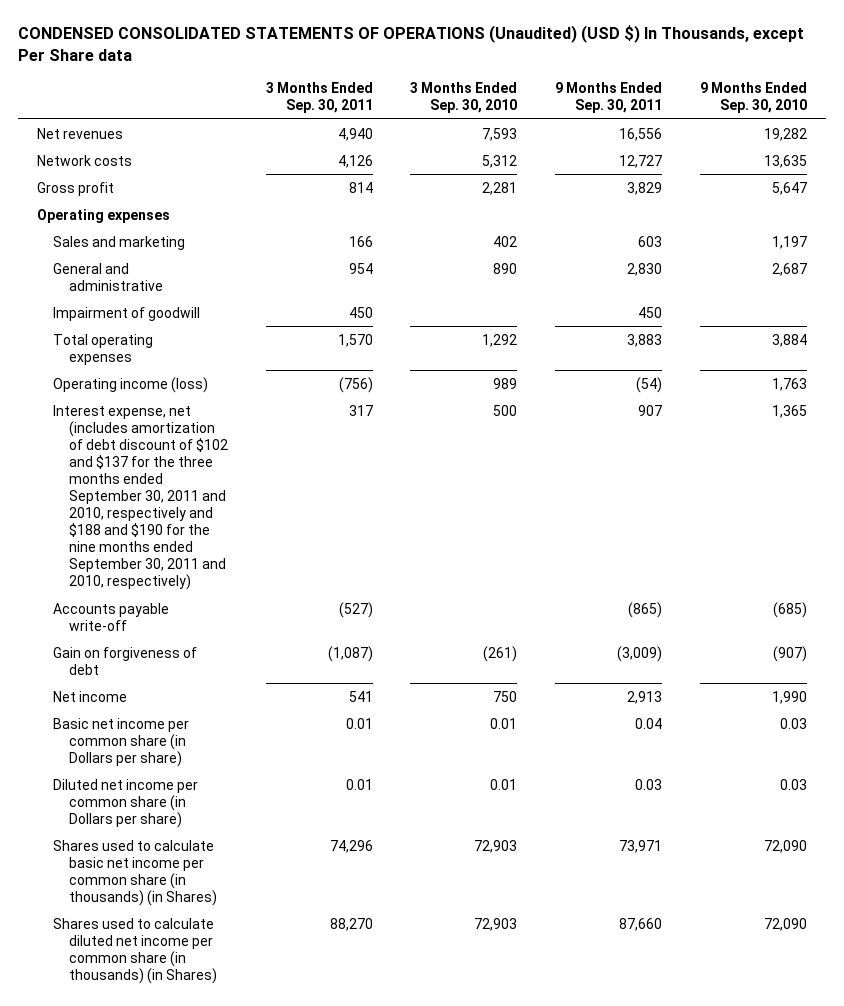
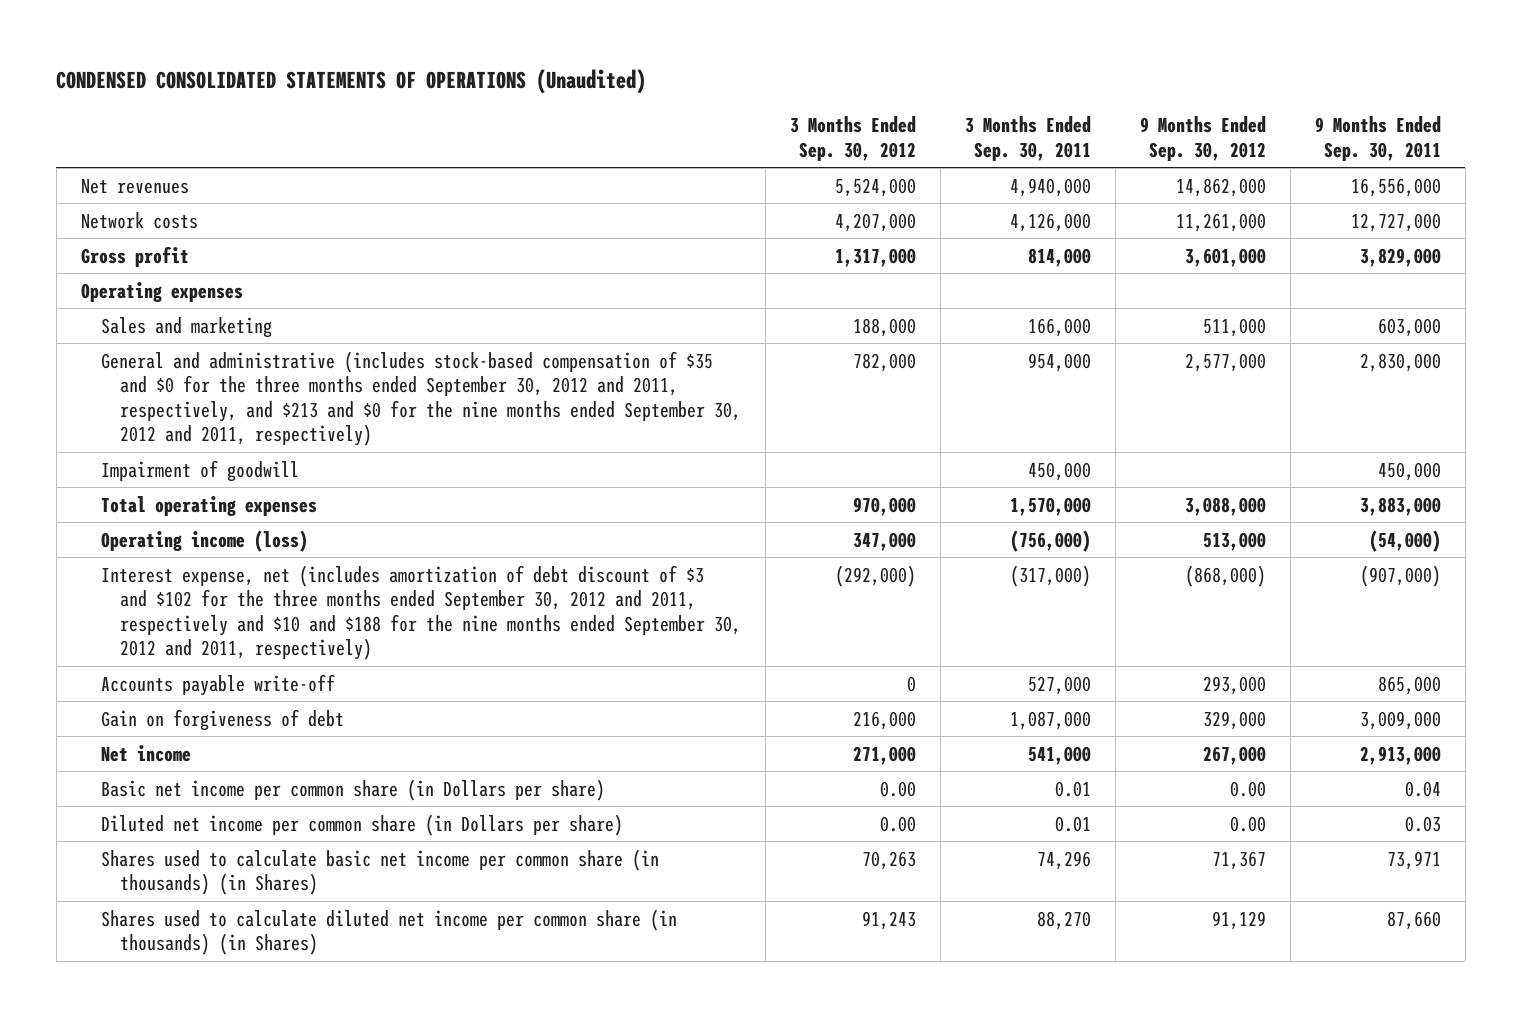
- CONDENSED CONSOLIDATED STATEMENTS OF OPERATIONS (Unaudited) (USD $) In Thousands, except Per Share data
+ CONDENSED CONSOLIDATED STATEMENTS OF OPERATIONS (Unaudited)
- | 3 Months Ended Sep. 30, 2011 | 3 Months Ended Sep. 30, 2010 | 9 Months Ended Sep. 30, 2011 | 9 Months Ended Sep. 30, 2010
+ | 3 Months Ended Sep. 30, 2012 | 3 Months Ended Sep. 30, 2011 | 9 Months Ended Sep. 30, 2012 | 9 Months Ended Sep. 30, 2011
- Net revenues | 4,940 | 7,593 | 16,556 | 19,282
- Network costs | 4,126 | 5,312 | 12,727 | 13,635
- Gross profit | 814 | 2,281 | 3,829 | 5,647
+ Net revenues | 5,524,000 | 4,940,000 | 14,862,000 | 16,556,000
+ Network costs | 4,207,000 | 4,126,000 | 11,261,000 | 12,727,000
+ Gross profit | 1,317,000 | 814,000 | 3,601,000 | 3,829,000
- Sales and marketing | 166 | 402 | 603 | 1,197
- General and administrative | 954 | 890 | 2,830 | 2,687
- Impairment of goodwill | 450 | | 450 |
- Total operating expenses | 1,570 | 1,292 | 3,883 | 3,884
- Operating income (loss) | (756) | 989 | (54) | 1,763
- Interest expense, net (includes amortization of debt discount of $102 and $137 for the three months ended September 30, 2011 and 2010, respectively and $188 and $190 for the nine months ended September 30, 2011 and 2010, respectively) | 317 | 500 | 907 | 1,365
- Accounts payable write-off | (527) | | (865) | (685)
- Gain on forgiveness of debt | (1,087) | (261) | (3,009) | (907)
- Net income | 541 | 750 | 2,913 | 1,990
+ Sales and marketing | 188,000 | 166,000 | 511,000 | 603,000
+ General and administrative (includes stock-based compensation of $35 and $0 for the three months ended September 30, 2012 and 2011, respectively, and $213 and $0 for the nine months ended September 30, 2012 and 2011, respectively) | 782,000 | 954,000 | 2,577,000 | 2,830,000
+ Impairment of goodwill | | 450,000 | | 450,000
+ Total operating expenses | 970,000 | 1,570,000 | 3,088,000 | 3,883,000
+ Operating income (loss) | 347,000 | (756,000) | 513,000 | (54,000)
+ Interest expense, net (includes amortization of debt discount of $3 and $102 for the three months ended September 30, 2012 and 2011, respectively and $10 and $188 for the nine months ended September 30, 2012 and 2011, respectively) | (292,000) | (317,000) | (868,000) | (907,000)
+ Accounts payable write-off | 0 | 527,000 | 293,000 | 865,000
+ Gain on forgiveness of debt | 216,000 | 1,087,000 | 329,000 | 3,009,000
+ Net income | 271,000 | 541,000 | 267,000 | 2,913,000

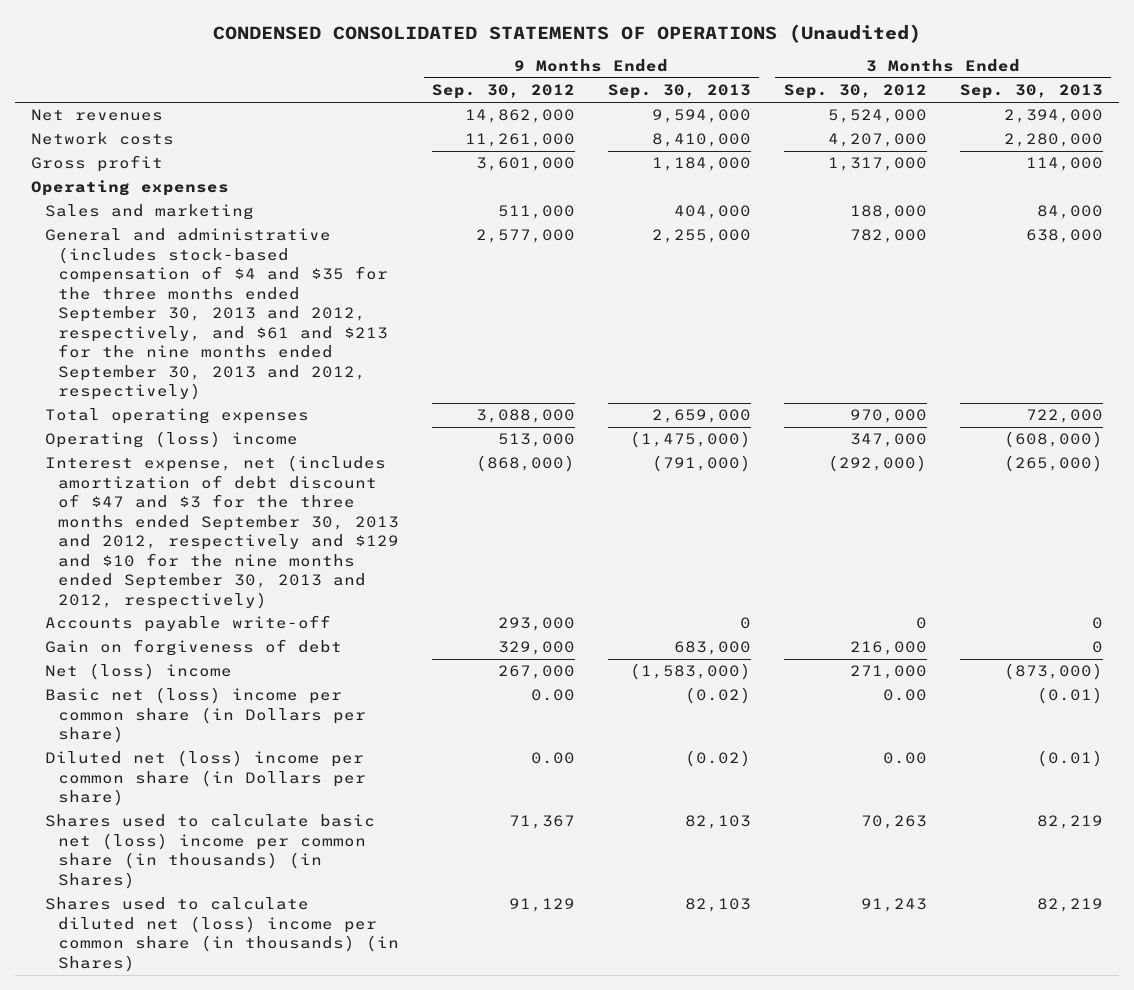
- | 3 Months Ended Sep. 30, 2012 | 3 Months Ended Sep. 30, 2011 | 9 Months Ended Sep. 30, 2012 | 9 Months Ended Sep. 30, 2011
+ | 9 Months Ended Sep. 30, 2012 | 9 Months Ended Sep. 30, 2013 | 3 Months Ended Sep. 30, 2012 | 3 Months Ended Sep. 30, 2013
- General and administrative (includes stock-based compensation of $35 and $0 for the three months ended September 30, 2012 and 2011, respectively, and $213 and $0 for the nine months ended September 30, 2012 and 2011, respectively) | 782,000 | 954,000 | 2,577,000 | 2,830,000
- Impairment of goodwill | | 450,000 | | 450,000
+ General and administrative (includes stock-based compensation of $4 and $35 for the three months ended September 30, 2013 and 2012, respectively, and $61 and $213 for the nine months ended September 30, 2013 and 2012, respectively) | 2,577,000 | 2,255,000 | 782,000 | 638,000
- Operating income (loss) | 347,000 | (756,000) | 513,000 | (54,000)
- Interest expense, net (includes amortization of debt discount of $3 and $102 for the three months ended September 30, 2012 and 2011, respectively and $10 and $188 for the nine months ended September 30, 2012 and 2011, respectively) | (292,000) | (317,000) | (868,000) | (907,000)
+ Operating (loss) income | 513,000 | (1,475,000) | 347,000 | (608,000)
+ Interest expense, net (includes amortization of debt discount of $47 and $3 for the three months ended September 30, 2013 and 2012, respectively and $129 and $10 for the nine months ended September 30, 2013 and 2012, respectively) | (868,000) | (791,000) | (292,000) | (265,000)
- Net income | 271,000 | 541,000 | 267,000 | 2,913,000
- Basic net income per common share (in Dollars per share) | 0.00 | 0.01 | 0.00 | 0.04
- Diluted net income per common share (in Dollars per share) | 0.00 | 0.01 | 0.00 | 0.03
- Shares used to calculate basic net income per common share (in thousands) (in Shares) | 70,263 | 74,296 | 71,367 | 73,971
- Shares used to calculate diluted net income per common share (in thousands) (in Shares) | 91,243 | 88,270 | 91,129 | 87,660
+ Net (loss) income | 267,000 | (1,583,000) | 271,000 | (873,000)
+ Basic net (loss) income per common share (in Dollars per share) | 0.00 | (0.02) | 0.00 | (0.01)
+ Diluted net (loss) income per common share (in Dollars per share) | 0.00 | (0.02) | 0.00 | (0.01)
+ Shares used to calculate basic net (loss) income per common share (in thousands) (in Shares) | 71,367 | 82,103 | 70,263 | 82,219
+ Shares used to calculate diluted net (loss) income per common share (in thousands) (in Shares) | 91,129 | 82,103 | 91,243 | 82,219

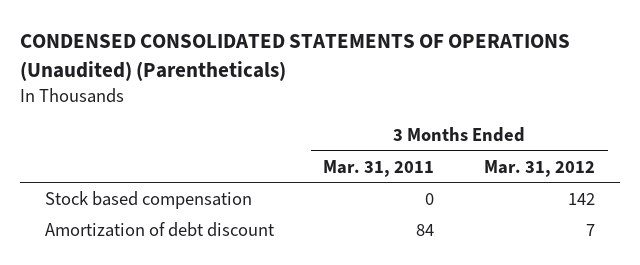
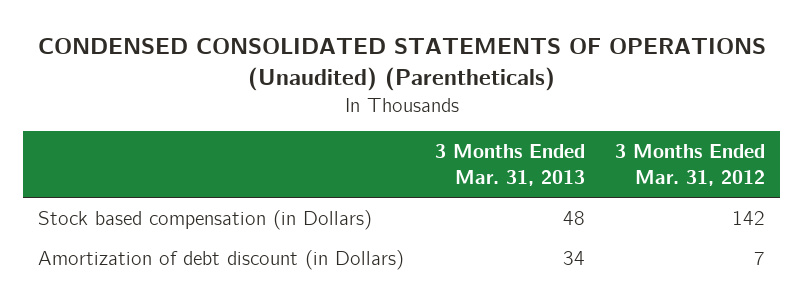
- | 3 Months Ended Mar. 31, 2011 | 3 Months Ended Mar. 31, 2012
+ | 3 Months Ended Mar. 31, 2013 | 3 Months Ended Mar. 31, 2012
- Stock based compensation | 0 | 142
- Amortization of debt discount | 84 | 7
+ Stock based compensation (in Dollars) | 48 | 142
+ Amortization of debt discount (in Dollars) | 34 | 7

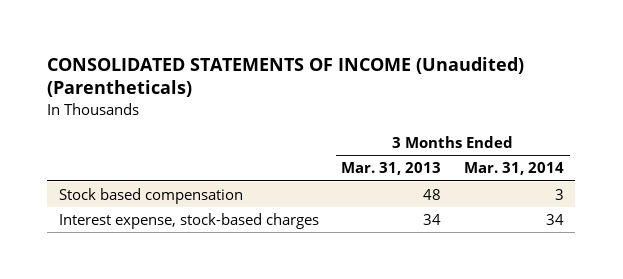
- CONDENSED CONSOLIDATED STATEMENTS OF OPERATIONS (Unaudited) (Parentheticals)
+ CONSOLIDATED STATEMENTS OF INCOME (Unaudited) (Parentheticals)
- | 3 Months Ended Mar. 31, 2013 | 3 Months Ended Mar. 31, 2012
+ | 3 Months Ended Mar. 31, 2013 | 3 Months Ended Mar. 31, 2014
- Stock based compensation (in Dollars) | 48 | 142
- Amortization of debt discount (in Dollars) | 34 | 7
+ Stock based compensation | 48 | 3
+ Interest expense, stock-based charges | 34 | 34

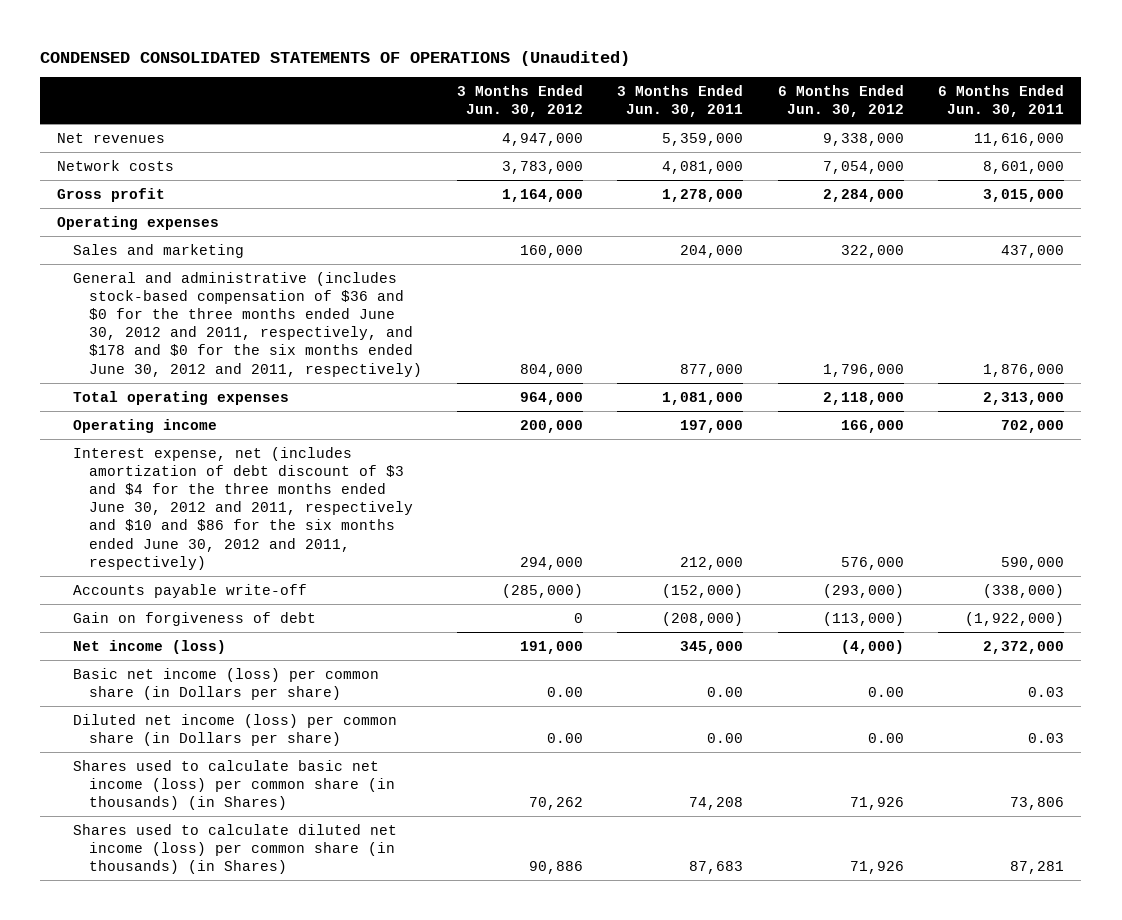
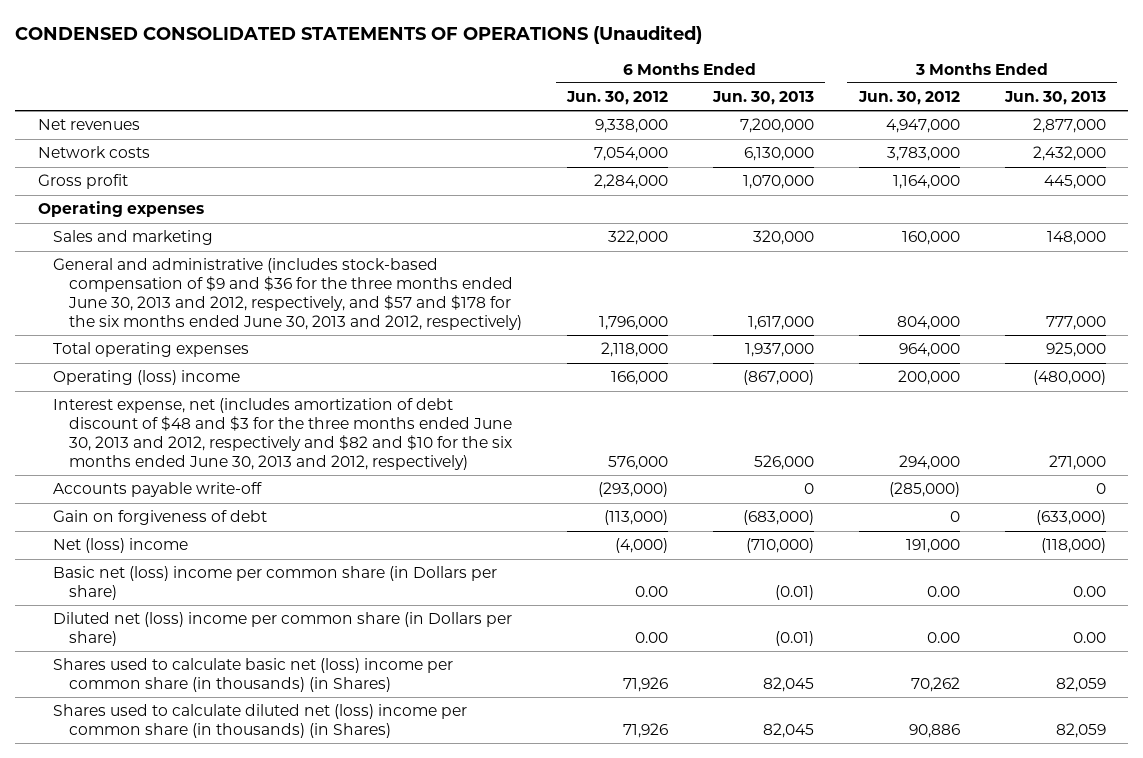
- | 3 Months Ended Jun. 30, 2012 | 3 Months Ended Jun. 30, 2011 | 6 Months Ended Jun. 30, 2012 | 6 Months Ended Jun. 30, 2011
+ | 6 Months Ended Jun. 30, 2012 | 6 Months Ended Jun. 30, 2013 | 3 Months Ended Jun. 30, 2012 | 3 Months Ended Jun. 30, 2013
- General and administrative (includes stock-based compensation of $36 and $0 for the three months ended June 30, 2012 and 2011, respectively, and $178 and $0 for the six months ended June 30, 2012 and 2011, respectively) | 804,000 | 877,000 | 1,796,000 | 1,876,000
+ General and administrative (includes stock-based compensation of $9 and $36 for the three months ended June 30, 2013 and 2012, respectively, and $57 and $178 for the six months ended June 30, 2013 and 2012, respectively) | 1,796,000 | 1,617,000 | 804,000 | 777,000
- Operating income | 200,000 | 197,000 | 166,000 | 702,000
- Interest expense, net (includes amortization of debt discount of $3 and $4 for the three months ended June 30, 2012 and 2011, respectively and $10 and $86 for the six months ended June 30, 2012 and 2011, respectively) | 294,000 | 212,000 | 576,000 | 590,000
+ Operating (loss) income | 166,000 | (867,000) | 200,000 | (480,000)
+ Interest expense, net (includes amortization of debt discount of $48 and $3 for the three months ended June 30, 2013 and 2012, respectively and $82 and $10 for the six months ended June 30, 2013 and 2012, respectively) | 576,000 | 526,000 | 294,000 | 271,000
- Net income (loss) | 191,000 | 345,000 | (4,000) | 2,372,000
- Basic net income (loss) per common share (in Dollars per share) | 0.00 | 0.00 | 0.00 | 0.03
- Diluted net income (loss) per common share (in Dollars per share) | 0.00 | 0.00 | 0.00 | 0.03
- Shares used to calculate basic net income (loss) per common share (in thousands) (in Shares) | 70,262 | 74,208 | 71,926 | 73,806
- Shares used to calculate diluted net income (loss) per common share (in thousands) (in Shares) | 90,886 | 87,683 | 71,926 | 87,281
+ Net (loss) income | (4,000) | (710,000) | 191,000 | (118,000)
+ Basic net (loss) income per common share (in Dollars per share) | 0.00 | (0.01) | 0.00 | 0.00
+ Diluted net (loss) income per common share (in Dollars per share) | 0.00 | (0.01) | 0.00 | 0.00
+ Shares used to calculate basic net (loss) income per common share (in thousands) (in Shares) | 71,926 | 82,045 | 70,262 | 82,059
+ Shares used to calculate diluted net (loss) income per common share (in thousands) (in Shares) | 71,926 | 82,045 | 90,886 | 82,059

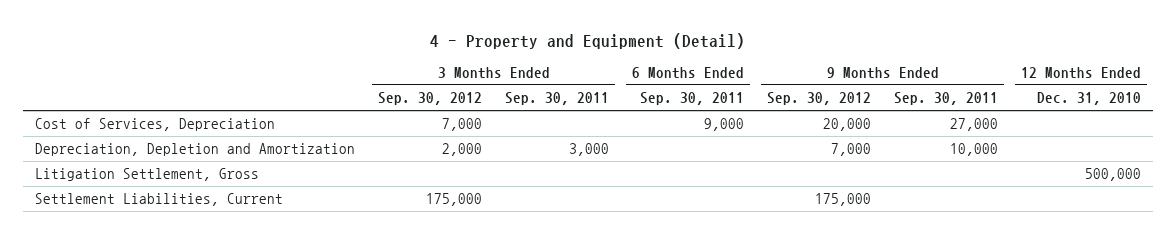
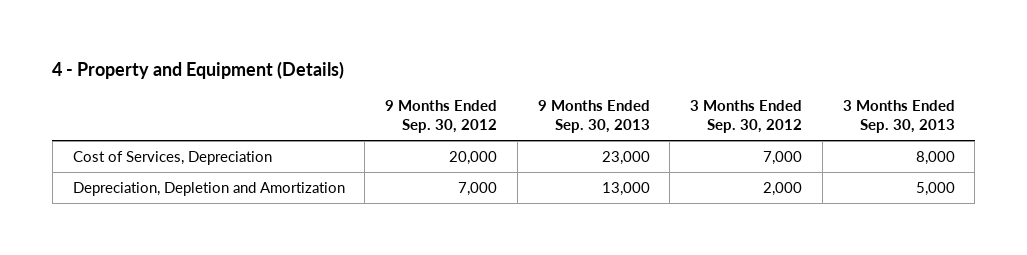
- 4 - Property and Equipment (Detail)
+ 4 - Property and Equipment (Details)
- | 3 Months Ended Sep. 30, 2012 | 3 Months Ended Sep. 30, 2011 | 6 Months Ended Sep. 30, 2011 | 9 Months Ended Sep. 30, 2012 | 9 Months Ended Sep. 30, 2011 | 12 Months Ended Dec. 31, 2010
+ | 9 Months Ended Sep. 30, 2012 | 9 Months Ended Sep. 30, 2013 | 3 Months Ended Sep. 30, 2012 | 3 Months Ended Sep. 30, 2013
- Litigation Settlement, Gross | | | | | | 500,000
- Settlement Liabilities, Current | 175,000 | | | 175,000 | |

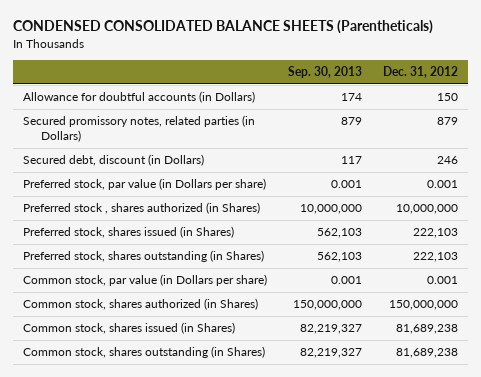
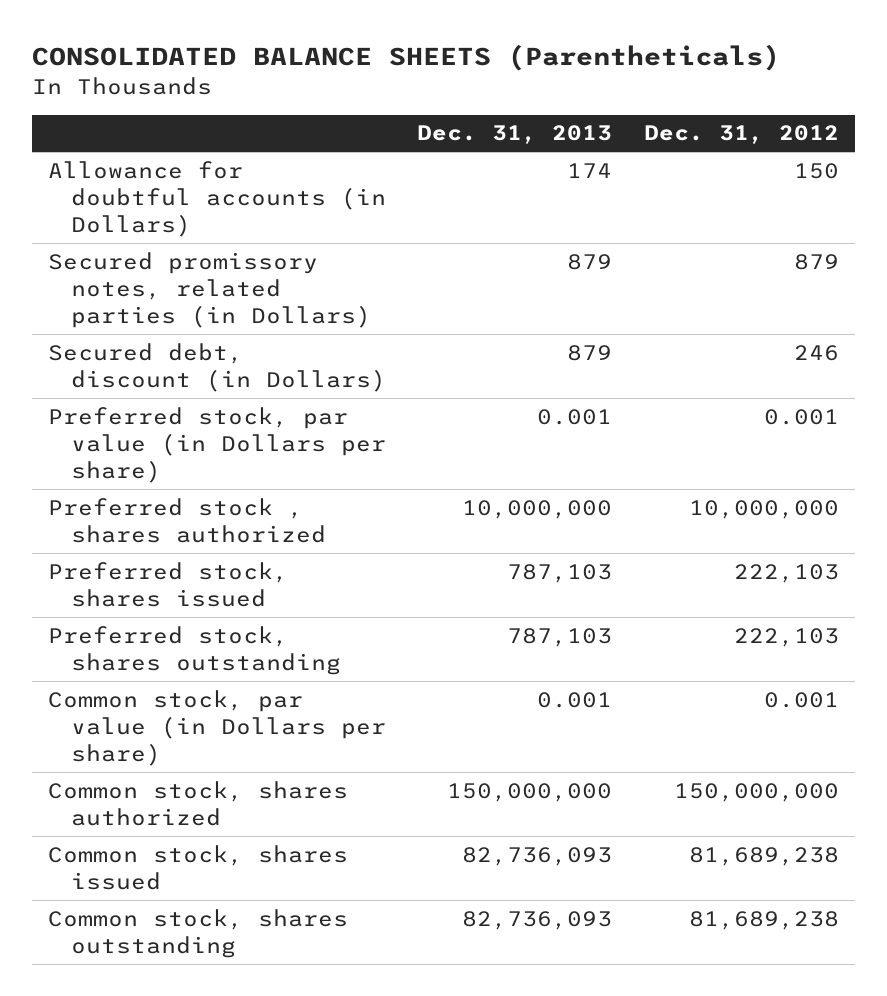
- CONDENSED CONSOLIDATED BALANCE SHEETS (Parentheticals)
+ CONSOLIDATED BALANCE SHEETS (Parentheticals)
- | Sep. 30, 2013 | Dec. 31, 2012
+ | Dec. 31, 2013 | Dec. 31, 2012
- Preferred stock , shares authorized (in Shares) | 10,000,000 | 10,000,000
- Preferred stock, shares issued (in Shares) | 562,103 | 222,103
- Preferred stock, shares outstanding (in Shares) | 562,103 | 222,103
+ Preferred stock , shares authorized | 10,000,000 | 10,000,000
+ Preferred stock, shares issued | 787,103 | 222,103
+ Preferred stock, shares outstanding | 787,103 | 222,103
- Common stock, shares authorized (in Shares) | 150,000,000 | 150,000,000
- Common stock, shares issued (in Shares) | 82,219,327 | 81,689,238
- Common stock, shares outstanding (in Shares) | 82,219,327 | 81,689,238
+ Common stock, shares authorized | 150,000,000 | 150,000,000
+ Common stock, shares issued | 82,736,093 | 81,689,238
+ Common stock, shares outstanding | 82,736,093 | 81,689,238

